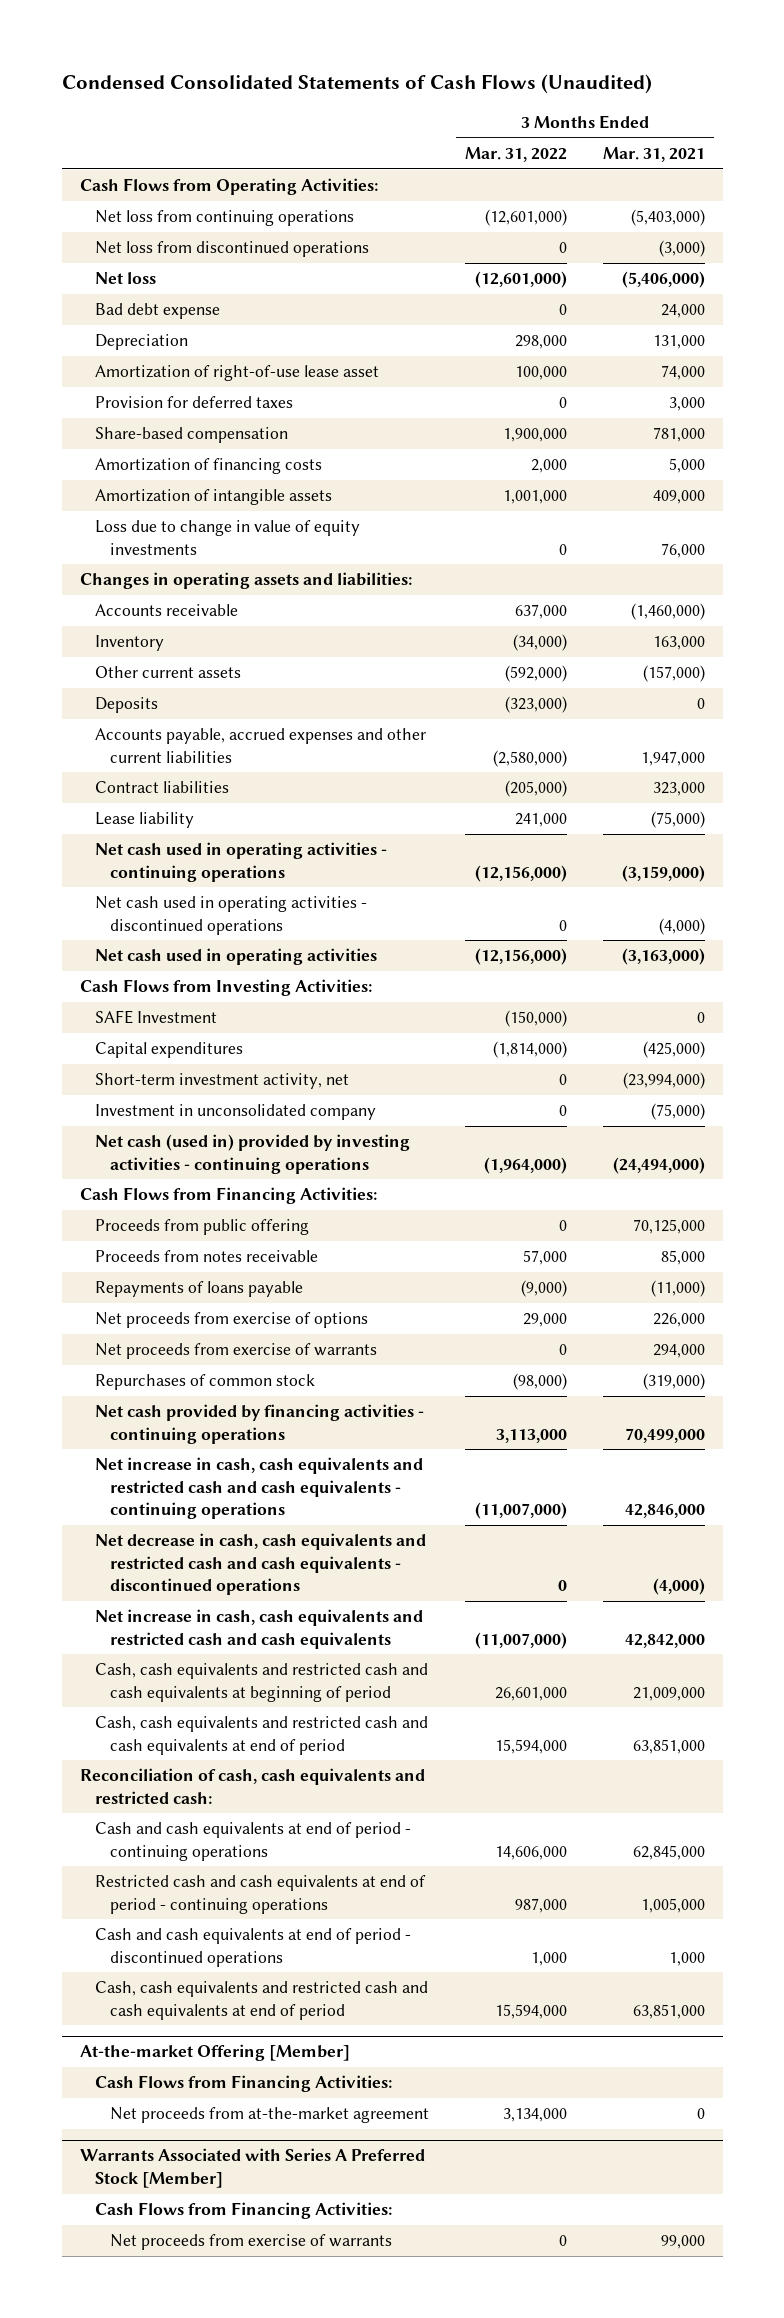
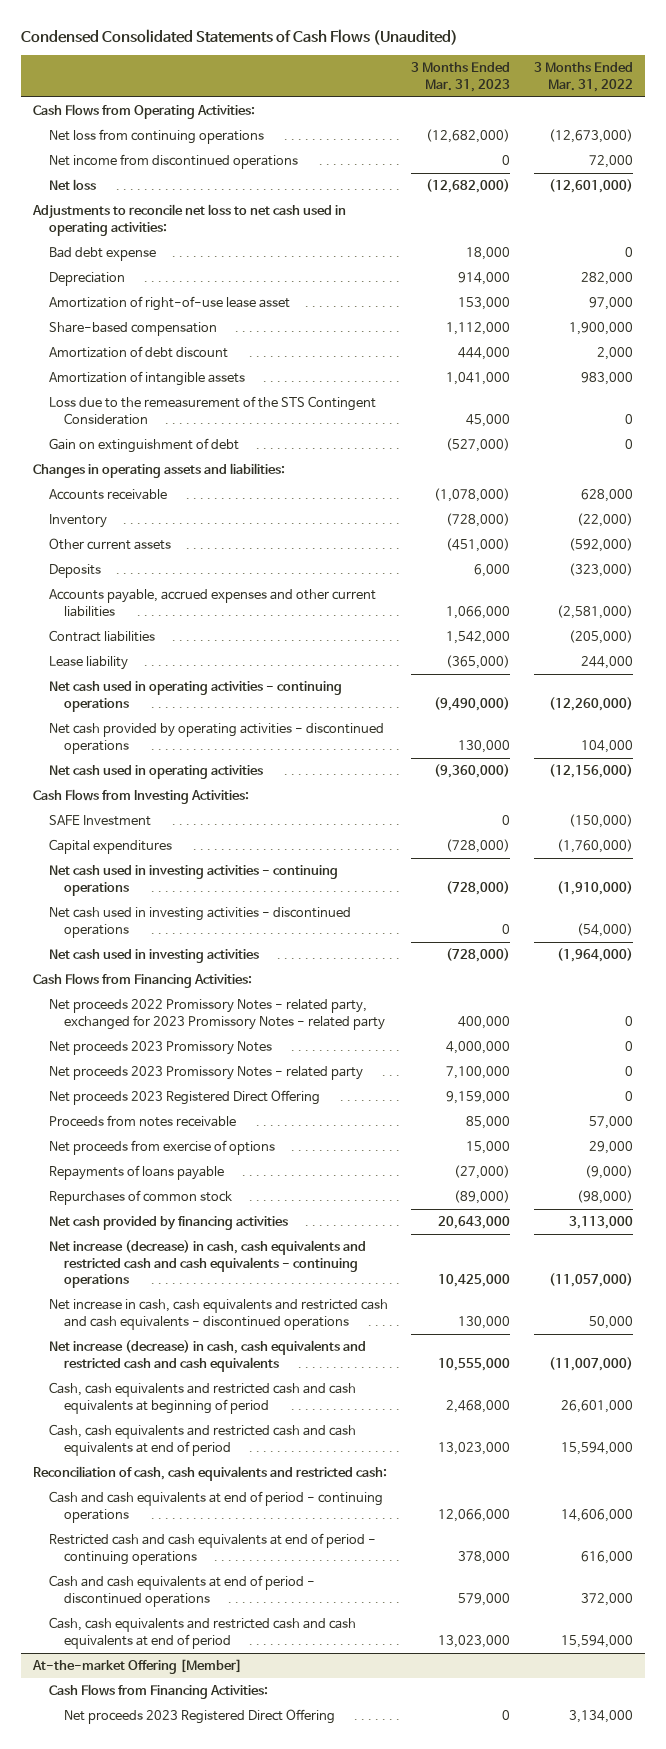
- | 3 Months Ended Mar. 31, 2022 | 3 Months Ended Mar. 31, 2021
+ | 3 Months Ended Mar. 31, 2023 | 3 Months Ended Mar. 31, 2022
- Net loss from continuing operations | (12,601,000) | (5,403,000)
- Net loss from discontinued operations | 0 | (3,000)
+ Net loss from continuing operations | (12,682,000) | (12,673,000)
+ Net income from discontinued operations | 0 | 72,000
+ Adjustments to reconcile net loss to net cash used in operating activities:
- Depreciation | 298,000 | 131,000
- Amortization of right-of-use lease asset | 100,000 | 74,000
- Provision for deferred taxes | 0 | 3,000
+ Depreciation | 914,000 | 282,000
+ Amortization of right-of-use lease asset | 153,000 | 97,000
- Amortization of financing costs | 2,000 | 5,000
- Amortization of intangible assets | 1,001,000 | 409,000
- Loss due to change in value of equity investments | 0 | 76,000
+ Amortization of debt discount | 444,000 | 2,000
+ Amortization of intangible assets | 1,041,000 | 983,000
+ Loss due to the remeasurement of the STS Contingent Consideration | 45,000 | 0
+ Gain on extinguishment of debt | (527,000) | 0
- Accounts receivable | 637,000 | (1,460,000)
- Inventory | (34,000) | 163,000
+ Accounts receivable | (1,078,000) | 628,000
+ Inventory | (728,000) | (22,000)
- Accounts payable, accrued expenses and other current liabilities | (2,580,000) | 1,947,000
+ Accounts payable, accrued expenses and other current liabilities | 1,066,000 | (2,581,000)
- Lease liability | 241,000 | (75,000)
- Net cash used in operating activities - continuing operations | (12,156,000) | (3,159,000)
- Net cash used in operating activities - discontinued operations | 0 | (4,000)
+ Lease liability | (365,000) | 244,000
+ Net cash used in operating activities - continuing operations | (9,490,000) | (12,260,000)
+ Net cash provided by operating activities - discontinued operations | 130,000 | 104,000
- Capital expenditures | (1,814,000) | (425,000)
- Short-term investment activity, net | 0 | (23,994,000)
- Investment in unconsolidated company | 0 | (75,000)
- Net cash (used in) provided by investing activities - continuing operations | (1,964,000) | (24,494,000)
+ Capital expenditures | (728,000) | (1,760,000)
+ Net cash used in investing activities - continuing operations | (728,000) | (1,910,000)
+ Net cash used in investing activities - discontinued operations | 0 | (54,000)
+ Net cash used in investing activities | (728,000) | (1,964,000)
- Proceeds from public offering | 0 | 70,125,000
+ Net proceeds 2022 Promissory Notes - related party, exchanged for 2023 Promissory Notes - related party | 400,000 | 0
+ Net proceeds 2023 Promissory Notes | 4,000,000 | 0
+ Net proceeds 2023 Promissory Notes - related party | 7,100,000 | 0
+ Net proceeds 2023 Registered Direct Offering | 9,159,000 | 0
- Net proceeds from exercise of warrants | 0 | 294,000
moved down: Repayments of loans payable | (27,000) | (9,000)
- Net cash provided by financing activities - continuing operations | 3,113,000 | 70,499,000
- Net increase in cash, cash equivalents and restricted cash and cash equivalents - continuing operations | (11,007,000) | 42,846,000
- Net decrease in cash, cash equivalents and restricted cash and cash equivalents - discontinued operations | 0 | (4,000)
- Net increase in cash, cash equivalents and restricted cash and cash equivalents | (11,007,000) | 42,842,000
+ Net cash provided by financing activities | 20,643,000 | 3,113,000
+ Net increase (decrease) in cash, cash equivalents and restricted cash and cash equivalents - continuing operations | 10,425,000 | (11,057,000)
+ Net increase in cash, cash equivalents and restricted cash and cash equivalents - discontinued operations | 130,000 | 50,000
+ Net increase (decrease) in cash, cash equivalents and restricted cash and cash equivalents | 10,555,000 | (11,007,000)
- Restricted cash and cash equivalents at end of period - continuing operations | 987,000 | 1,005,000
- Cash and cash equivalents at end of period - discontinued operations | 1,000 | 1,000
+ Restricted cash and cash equivalents at end of period - continuing operations | 378,000 | 616,000
+ Cash and cash equivalents at end of period - discontinued operations | 579,000 | 372,000
@ At-the-market Offering [Member]
- Net proceeds from at-the-market agreement | 3,134,000 | 0
- Warrants Associated with Series A Preferred Stock [Member]
- Cash Flows from Financing Activities:
- Net proceeds from exercise of warrants | 0 | 99,000
@ At-the-market Offering [Member]
+ Net proceeds 2023 Registered Direct Offering | 0 | 3,134,000

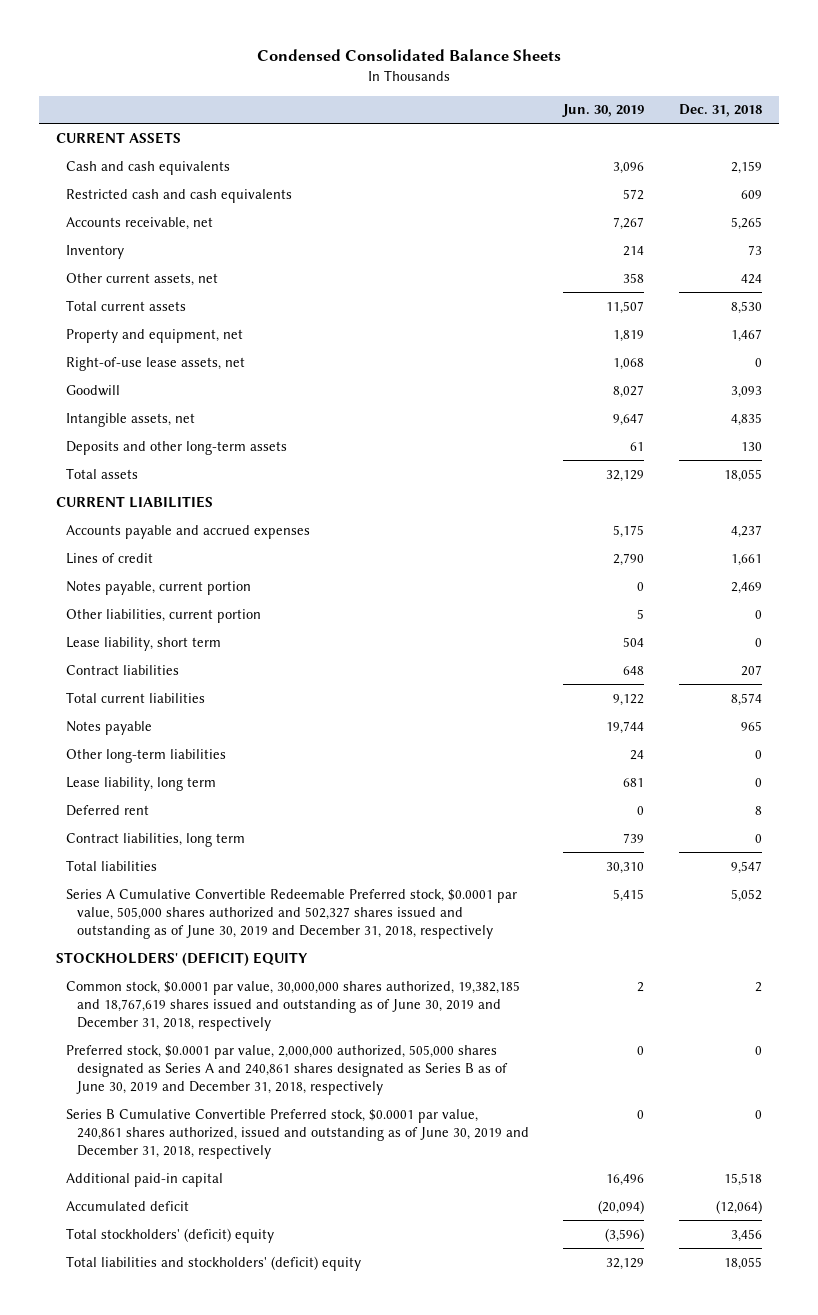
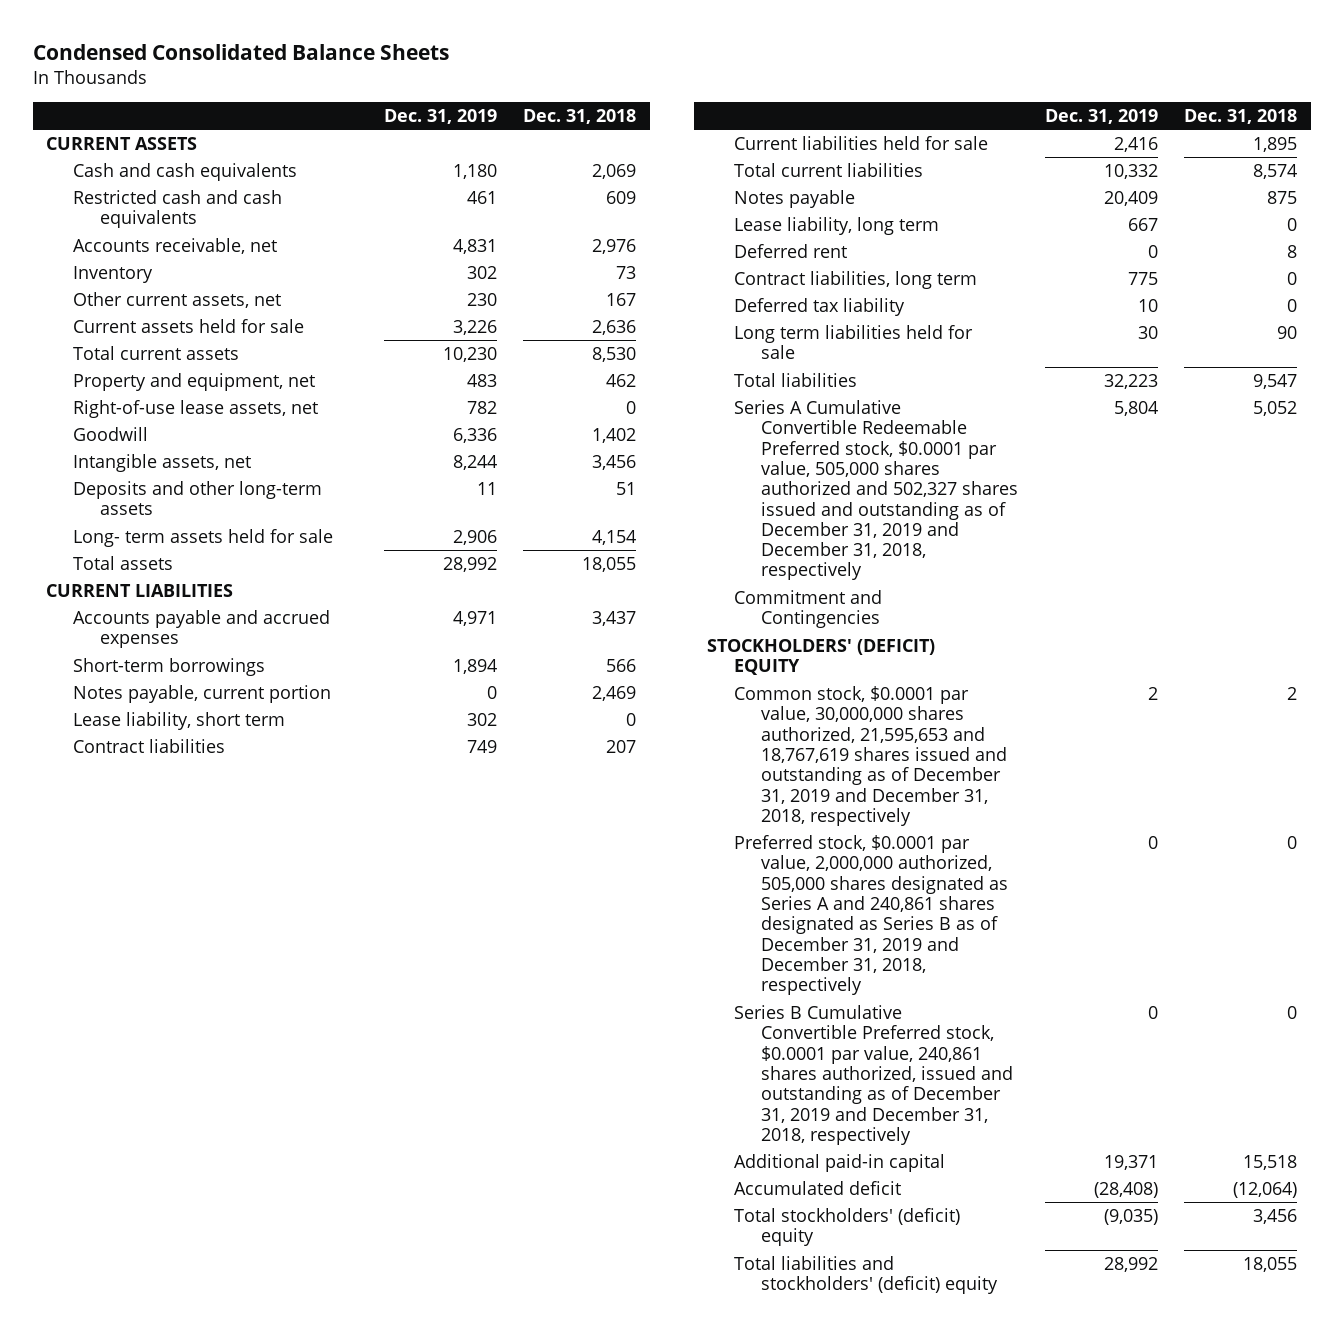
- | Jun. 30, 2019 | Dec. 31, 2018
+ | Dec. 31, 2019 | Dec. 31, 2018
- Cash and cash equivalents | 3,096 | 2,159
+ Cash and cash equivalents | 1,180 | 2,069
- Accounts receivable, net | 7,267 | 5,265
+ Accounts receivable, net | 4,831 | 2,976
- Other current assets, net | 358 | 424
+ Other current assets, net | 230 | 167
+ Current assets held for sale | 3,226 | 2,636
- Property and equipment, net | 1,819 | 1,467
+ Property and equipment, net | 483 | 462
- Goodwill | 8,027 | 3,093
- Intangible assets, net | 9,647 | 4,835
- Deposits and other long-term assets | 61 | 130
+ Goodwill | 6,336 | 1,402
+ Intangible assets, net | 8,244 | 3,456
+ Deposits and other long-term assets | 11 | 51
+ Long- term assets held for sale | 2,906 | 4,154
- Accounts payable and accrued expenses | 5,175 | 4,237
- Lines of credit | 2,790 | 1,661
+ Accounts payable and accrued expenses | 4,971 | 3,437
+ Short-term borrowings | 1,894 | 566
- Other liabilities, current portion | 5 | 0
+ Current liabilities held for sale | 2,416 | 1,895
- Notes payable | 19,744 | 965
- Other long-term liabilities | 24 | 0
+ Notes payable | 20,409 | 875
+ Deferred tax liability | 10 | 0
+ Long term liabilities held for sale | 30 | 90
- Series A Cumulative Convertible Redeemable Preferred stock, $0.0001 par value, 505,000 shares authorized and 502,327 shares issued and outstanding as of June 30, 2019 and December 31, 2018, respectively | 5,415 | 5,052
+ Series A Cumulative Convertible Redeemable Preferred stock, $0.0001 par value, 505,000 shares authorized and 502,327 shares issued and outstanding as of December 31, 2019 and December 31, 2018, respectively | 5,804 | 5,052
+ Commitment and Contingencies
- Common stock, $0.0001 par value, 30,000,000 shares authorized, 19,382,185 and 18,767,619 shares issued and outstanding as of June 30, 2019 and December 31, 2018, respectively | 2 | 2
- Preferred stock, $0.0001 par value, 2,000,000 authorized, 505,000 shares designated as Series A and 240,861 shares designated as Series B as of June 30, 2019 and December 31, 2018, respectively | 0 | 0
- Series B Cumulative Convertible Preferred stock, $0.0001 par value, 240,861 shares authorized, issued and outstanding as of June 30, 2019 and December 31, 2018, respectively | 0 | 0
+ Common stock, $0.0001 par value, 30,000,000 shares authorized, 21,595,653 and 18,767,619 shares issued and outstanding as of December 31, 2019 and December 31, 2018, respectively | 2 | 2
+ Preferred stock, $0.0001 par value, 2,000,000 authorized, 505,000 shares designated as Series A and 240,861 shares designated as Series B as of December 31, 2019 and December 31, 2018, respectively | 0 | 0
+ Series B Cumulative Convertible Preferred stock, $0.0001 par value, 240,861 shares authorized, issued and outstanding as of December 31, 2019 and December 31, 2018, respectively | 0 | 0

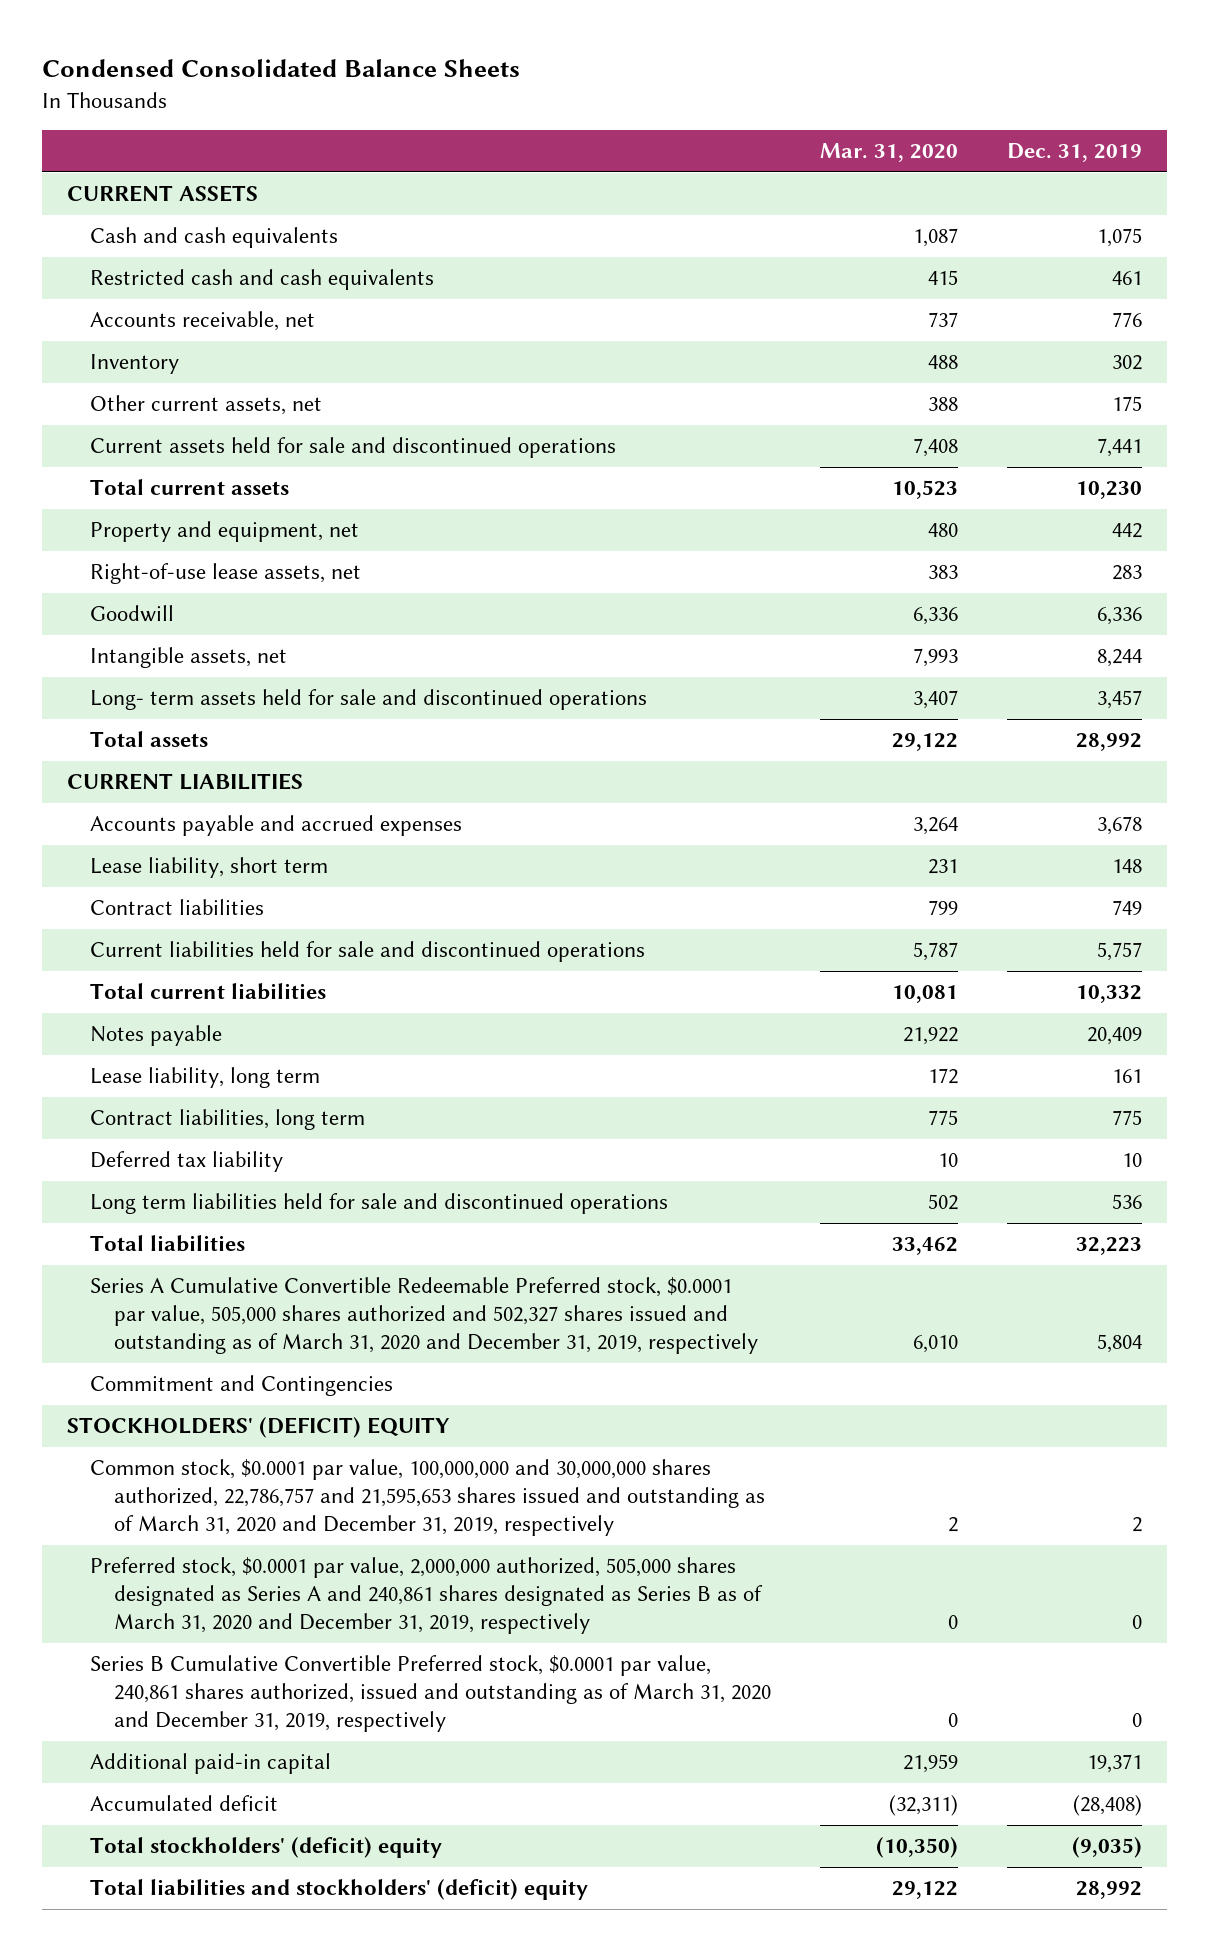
- | Dec. 31, 2019 | Dec. 31, 2018
+ | Mar. 31, 2020 | Dec. 31, 2019
- Cash and cash equivalents | 1,180 | 2,069
+ Cash and cash equivalents | 1,087 | 1,075
- Accounts receivable, net | 4,831 | 2,976
+ Accounts receivable, net | 737 | 776
- Other current assets, net | 230 | 167
- Current assets held for sale | 3,226 | 2,636
+ Other current assets, net | 388 | 175
+ Current assets held for sale and discontinued operations | 7,408 | 7,441
- Property and equipment, net | 483 | 462
- Right-of-use lease assets, net | 782 | 0
+ Property and equipment, net | 480 | 442
+ Right-of-use lease assets, net | 383 | 283
- Deposits and other long-term assets | 11 | 51
- Long- term assets held for sale | 2,906 | 4,154
+ Long- term assets held for sale and discontinued operations | 3,407 | 3,457
- Accounts payable and accrued expenses | 4,971 | 3,437
- Short-term borrowings | 1,894 | 566
- Notes payable, current portion | 0 | 2,469
- Lease liability, short term | 302 | 0
+ Accounts payable and accrued expenses | 3,264 | 3,678
+ Lease liability, short term | 231 | 148
- Current liabilities held for sale | 2,416 | 1,895
+ Current liabilities held for sale and discontinued operations | 5,787 | 5,757
- Lease liability, long term | 667 | 0
- Deferred rent | 0 | 8
+ Lease liability, long term | 172 | 161
- Long term liabilities held for sale | 30 | 90
+ Long term liabilities held for sale and discontinued operations | 502 | 536
- Series A Cumulative Convertible Redeemable Preferred stock, $0.0001 par value, 505,000 shares authorized and 502,327 shares issued and outstanding as of December 31, 2019 and December 31, 2018, respectively | 5,804 | 5,052
+ Series A Cumulative Convertible Redeemable Preferred stock, $0.0001 par value, 505,000 shares authorized and 502,327 shares issued and outstanding as of March 31, 2020 and December 31, 2019, respectively | 6,010 | 5,804
- Common stock, $0.0001 par value, 30,000,000 shares authorized, 21,595,653 and 18,767,619 shares issued and outstanding as of December 31, 2019 and December 31, 2018, respectively | 2 | 2
- Preferred stock, $0.0001 par value, 2,000,000 authorized, 505,000 shares designated as Series A and 240,861 shares designated as Series B as of December 31, 2019 and December 31, 2018, respectively | 0 | 0
- Series B Cumulative Convertible Preferred stock, $0.0001 par value, 240,861 shares authorized, issued and outstanding as of December 31, 2019 and December 31, 2018, respectively | 0 | 0
+ Common stock, $0.0001 par value, 100,000,000 and 30,000,000 shares authorized, 22,786,757 and 21,595,653 shares issued and outstanding as of March 31, 2020 and December 31, 2019, respectively | 2 | 2
+ Preferred stock, $0.0001 par value, 2,000,000 authorized, 505,000 shares designated as Series A and 240,861 shares designated as Series B as of March 31, 2020 and December 31, 2019, respectively | 0 | 0
+ Series B Cumulative Convertible Preferred stock, $0.0001 par value, 240,861 shares authorized, issued and outstanding as of March 31, 2020 and December 31, 2019, respectively | 0 | 0

